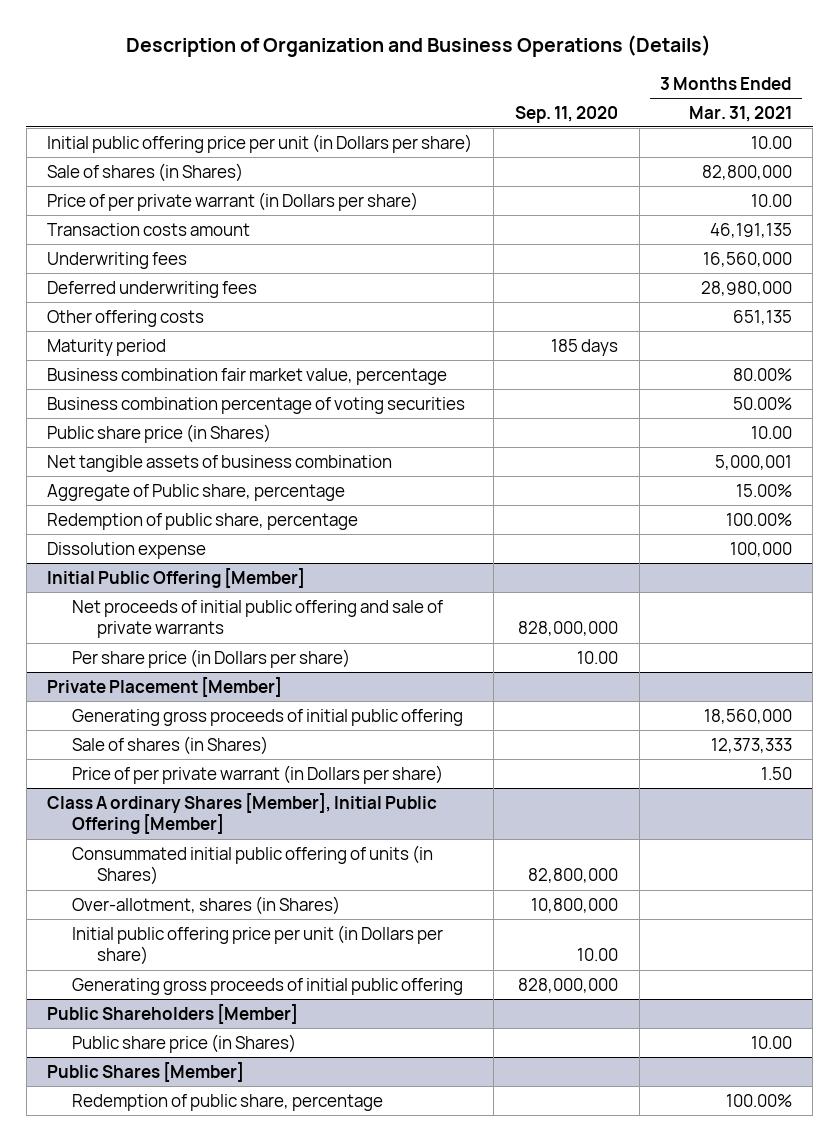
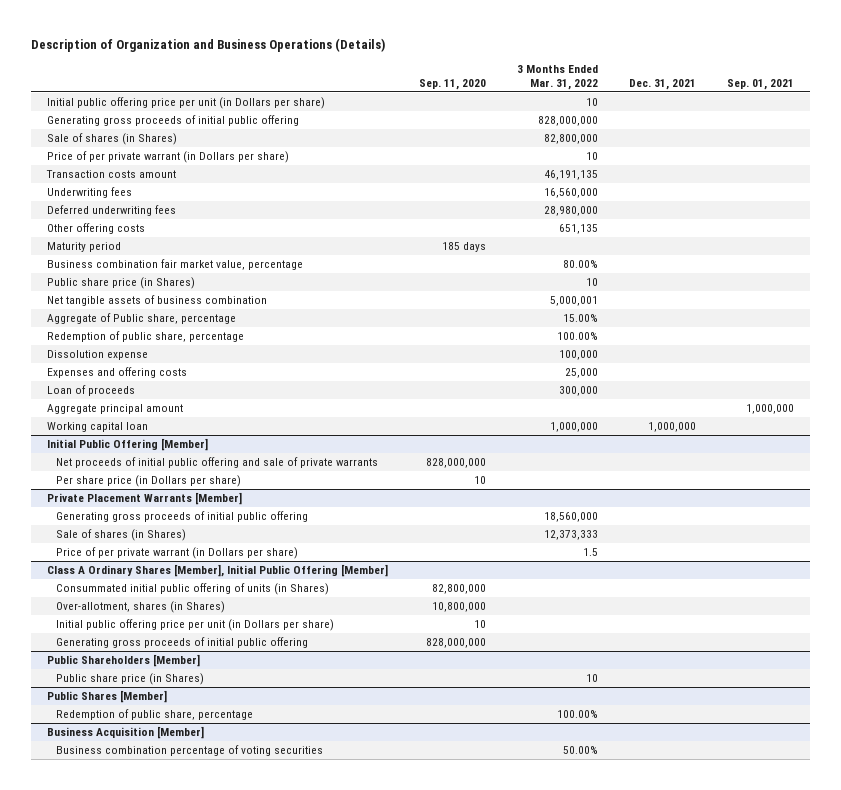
- | Sep. 11, 2020 | 3 Months Ended Mar. 31, 2021
+ | Sep. 11, 2020 | 3 Months Ended Mar. 31, 2022 | Dec. 31, 2021 | Sep. 01, 2021
+ Generating gross proceeds of initial public offering | | 828,000,000 | |
- Business combination percentage of voting securities | | 50.00%
+ Expenses and offering costs | | 25,000 | |
+ Loan of proceeds | | 300,000 | |
+ Aggregate principal amount | | | | 1,000,000
+ Working capital loan | | 1,000,000 | 1,000,000 |
@ Initial Public Offering [Member]
- Per share price (in Dollars per share) | 10.00 |
- Private Placement [Member]
@ Initial Public Offering [Member]
+ Per share price (in Dollars per share) | 10 | | |
+ Private Placement Warrants [Member]
- Class A ordinary Shares [Member], Initial Public Offering [Member]
+ Class A Ordinary Shares [Member], Initial Public Offering [Member]
- Initial public offering price per unit (in Dollars per share) | 10.00 |
+ Initial public offering price per unit (in Dollars per share) | 10 | | |
+ Business Acquisition [Member]
+ Business combination percentage of voting securities | | 50.00% | |

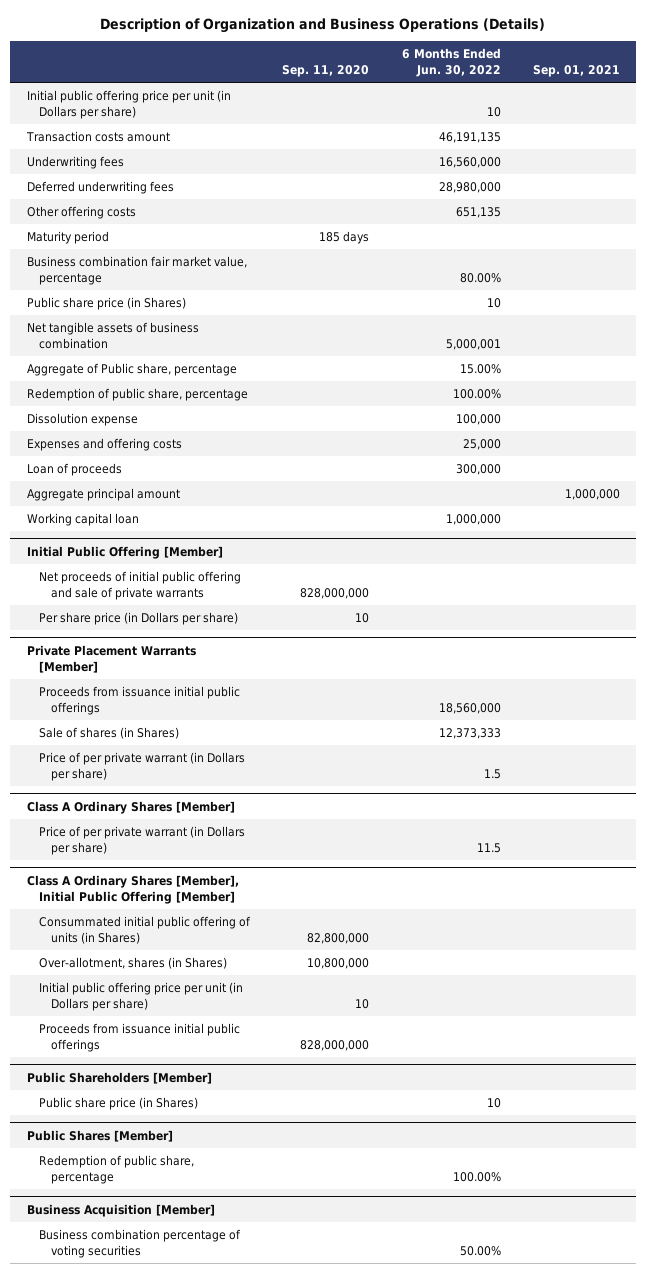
- | Sep. 11, 2020 | 3 Months Ended Mar. 31, 2022 | Dec. 31, 2021 | Sep. 01, 2021
+ | Sep. 11, 2020 | 6 Months Ended Jun. 30, 2022 | Sep. 01, 2021
- Generating gross proceeds of initial public offering | | 828,000,000 | |
- Sale of shares (in Shares) | | 82,800,000 | |
- Price of per private warrant (in Dollars per share) | | 10 | |
@ Private Placement Warrants [Member]
- Generating gross proceeds of initial public offering | | 18,560,000 | |
+ Proceeds from issuance initial public offerings | | 18,560,000 |
+ Class A Ordinary Shares [Member]
+ Price of per private warrant (in Dollars per share) | | 11.5 |
@ Class A Ordinary Shares [Member], Initial Public Offering [Member]
- Generating gross proceeds of initial public offering | 828,000,000 | | |
+ Proceeds from issuance initial public offerings | 828,000,000 | |

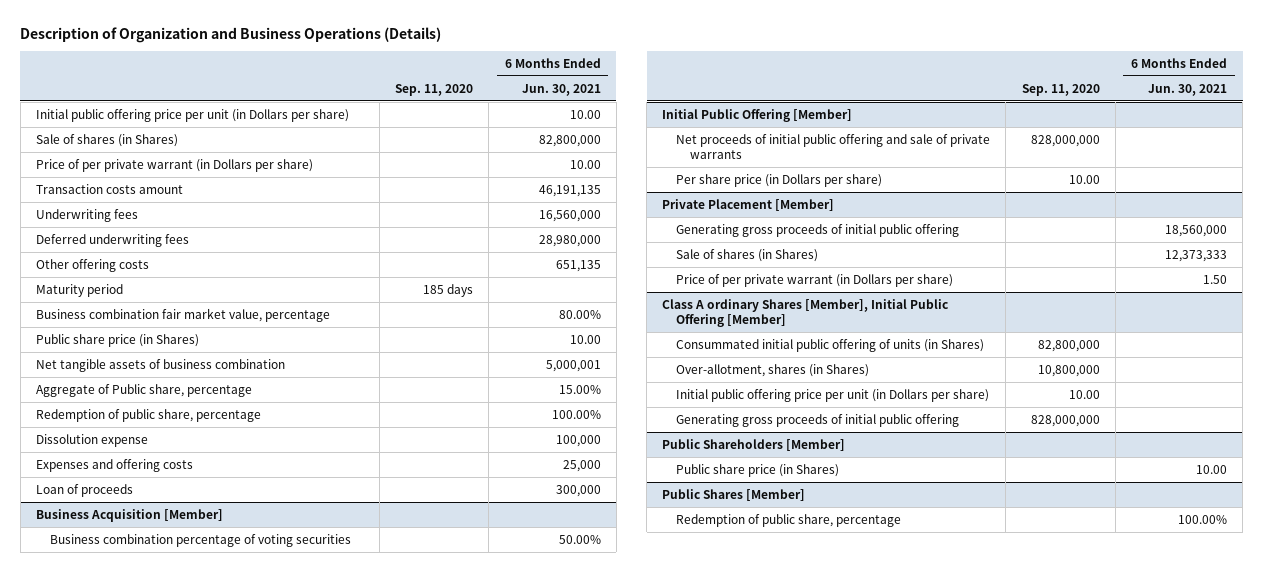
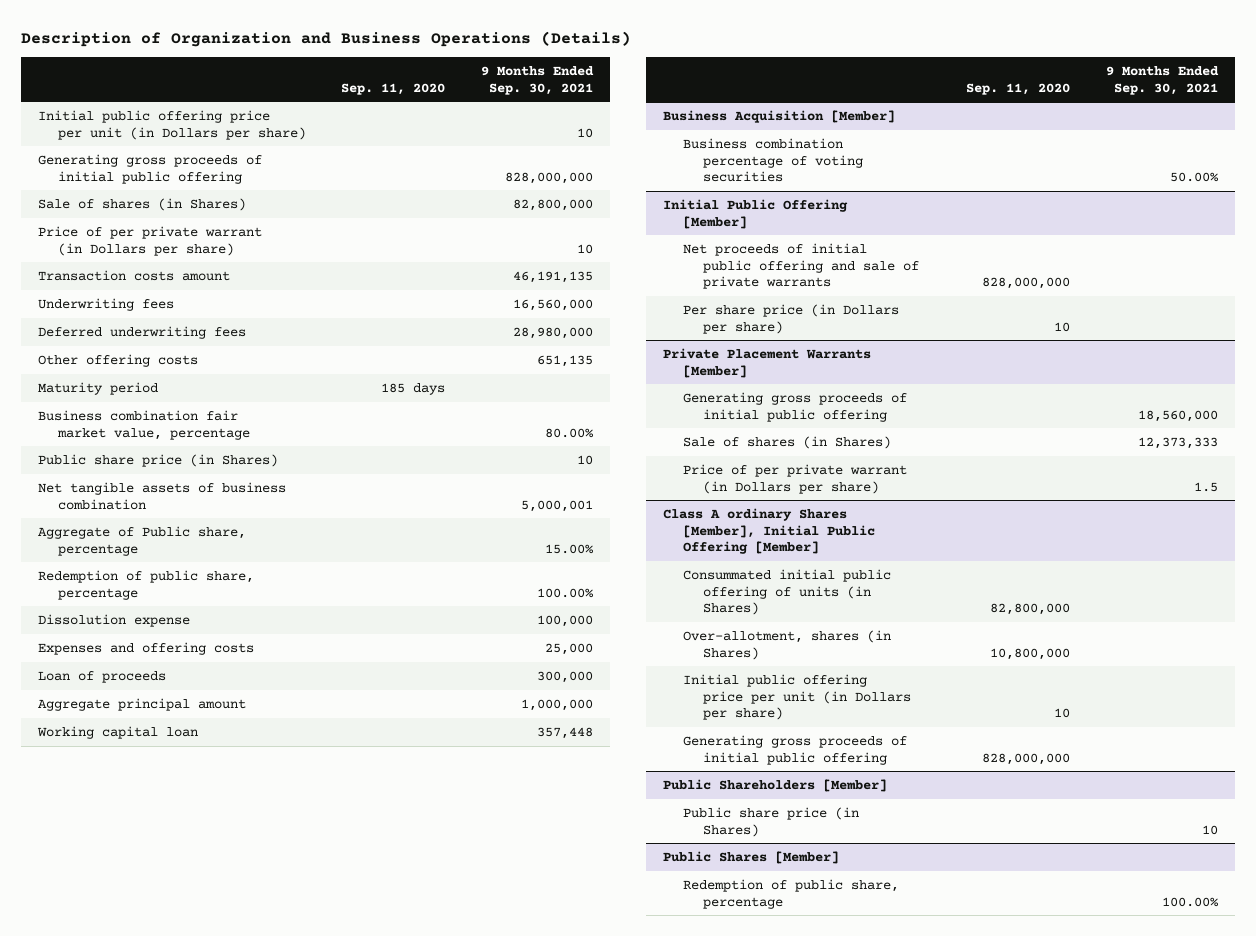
- | Sep. 11, 2020 | 6 Months Ended Jun. 30, 2021
+ | Sep. 11, 2020 | 9 Months Ended Sep. 30, 2021
+ Generating gross proceeds of initial public offering | | 828,000,000
+ Aggregate principal amount | | 1,000,000
+ Working capital loan | | 357,448
@ Initial Public Offering [Member]
- Per share price (in Dollars per share) | 10.00 |
- Private Placement [Member]
@ Initial Public Offering [Member]
+ Per share price (in Dollars per share) | 10 |
+ Private Placement Warrants [Member]
@ Class A ordinary Shares [Member], Initial Public Offering [Member]
- Initial public offering price per unit (in Dollars per share) | 10.00 |
+ Initial public offering price per unit (in Dollars per share) | 10 |

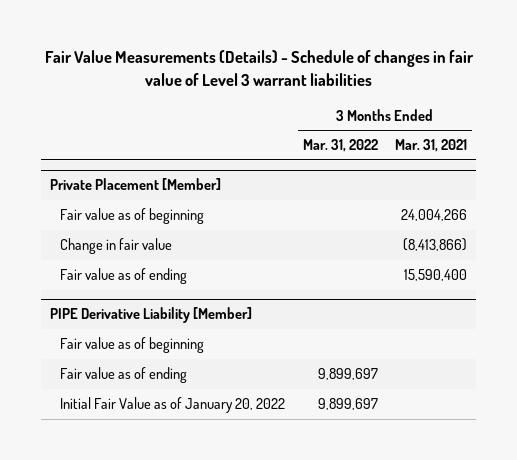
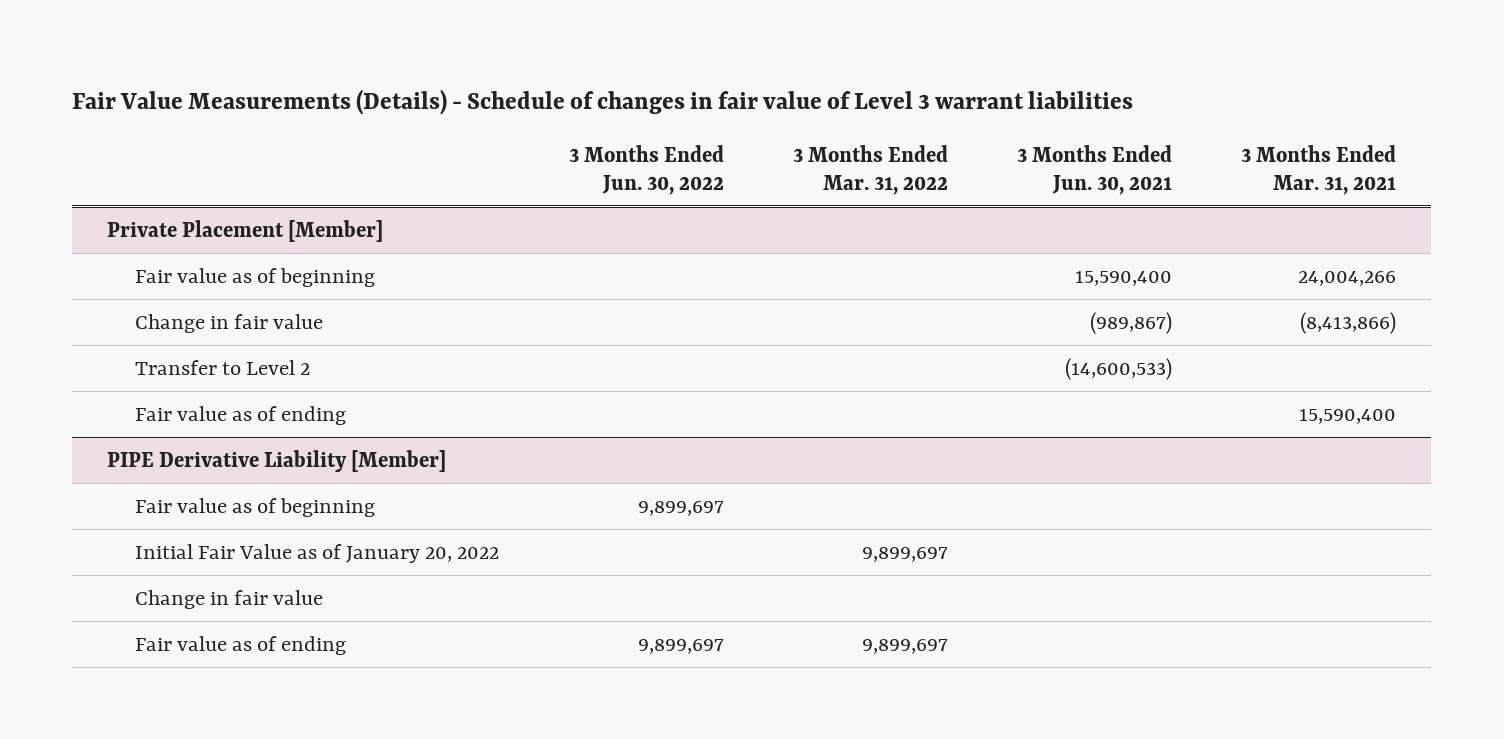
- | 3 Months Ended Mar. 31, 2022 | 3 Months Ended Mar. 31, 2021
+ | 3 Months Ended Jun. 30, 2022 | 3 Months Ended Mar. 31, 2022 | 3 Months Ended Jun. 30, 2021 | 3 Months Ended Mar. 31, 2021
@ Private Placement [Member]
+ Transfer to Level 2 | | | (14,600,533) |
@ PIPE Derivative Liability [Member]
+ Change in fair value
moved down: Fair value as of ending | 9,899,697 | 9,899,697 | |

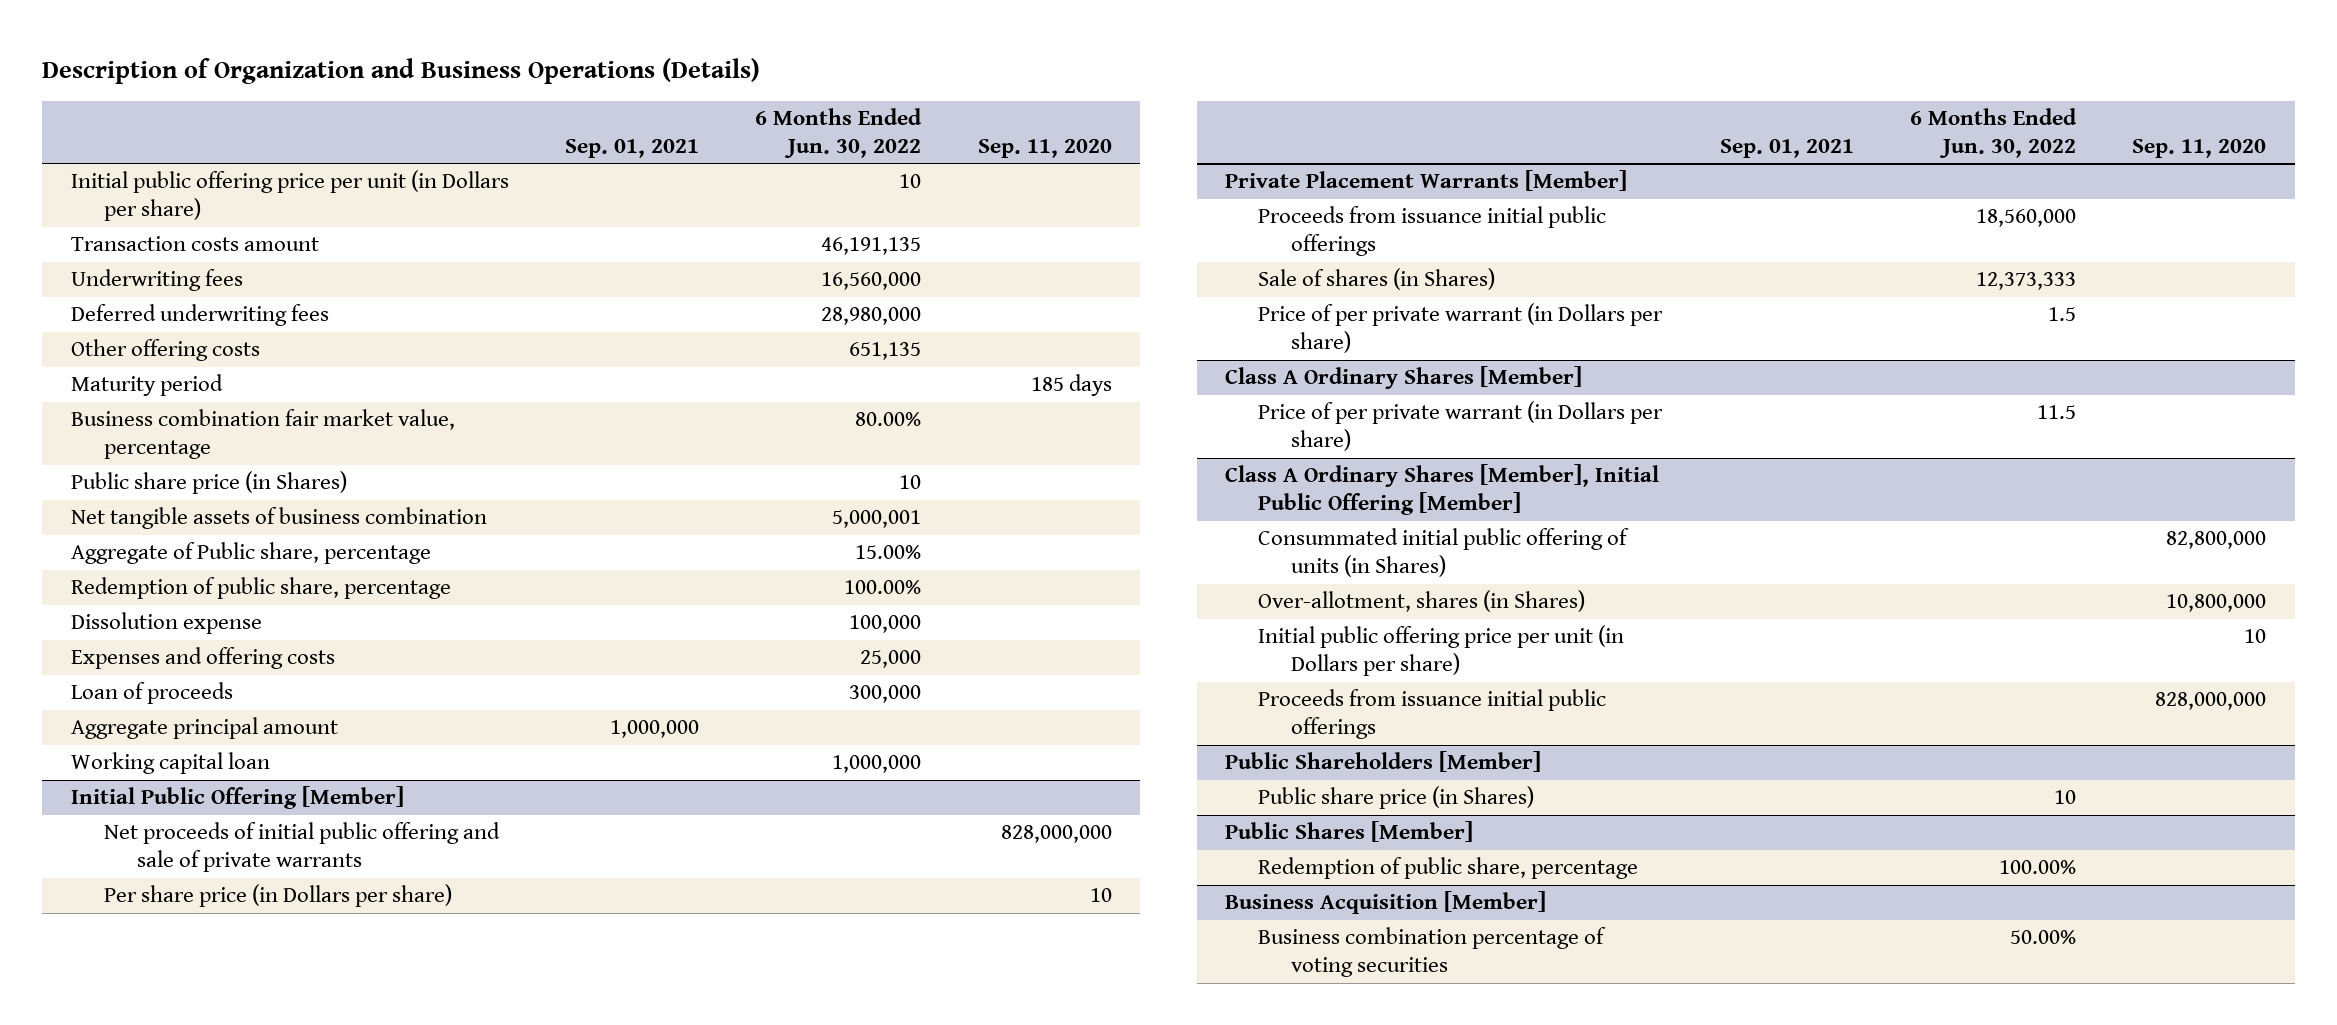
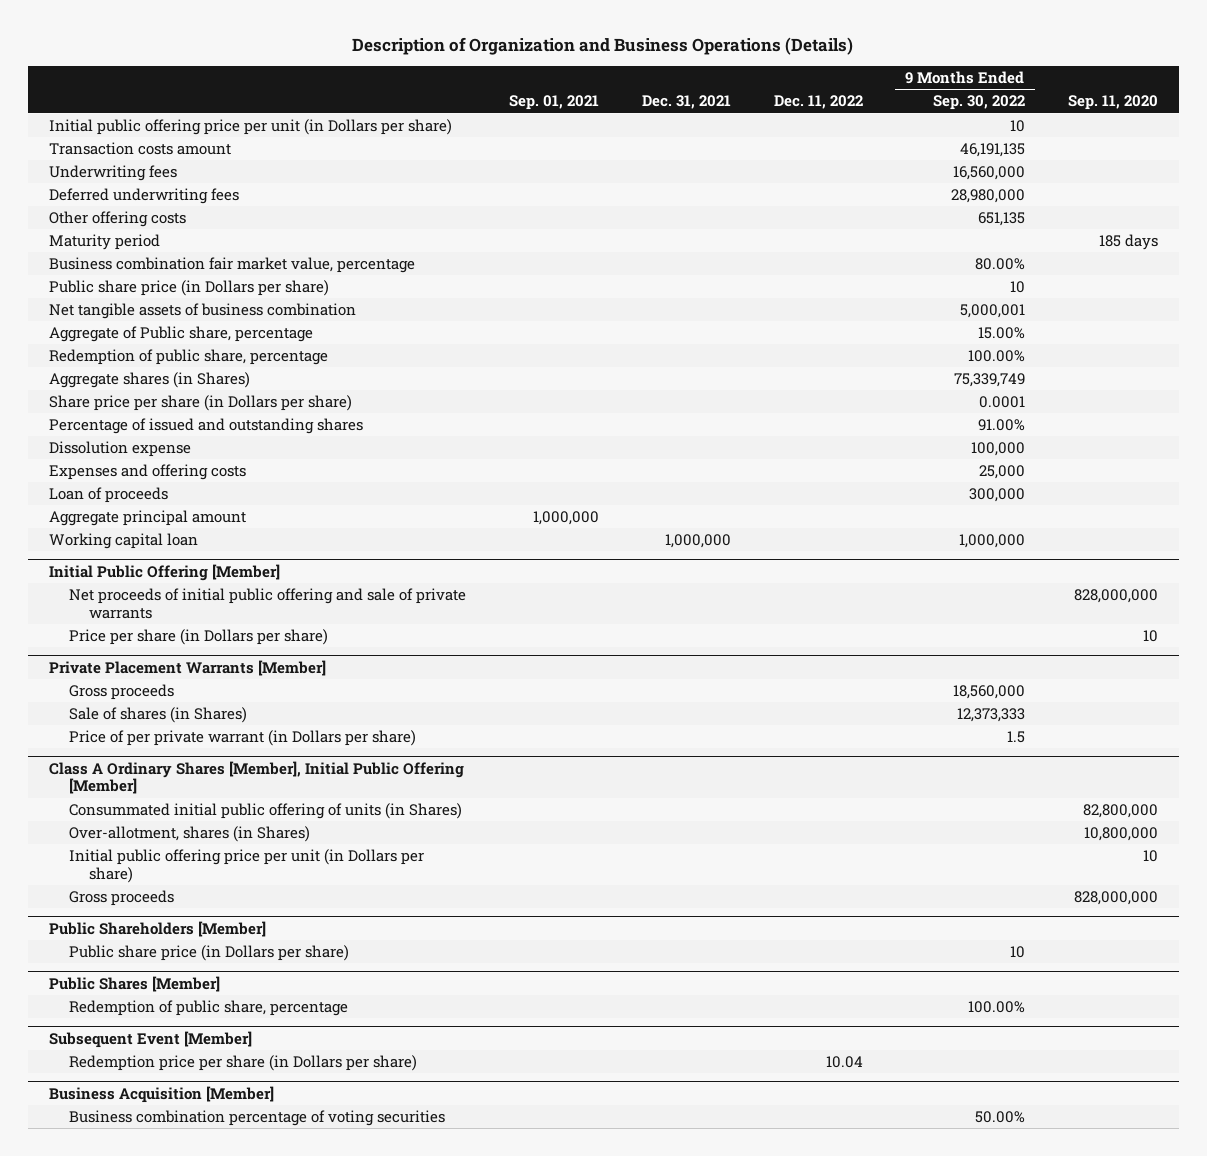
- | Sep. 01, 2021 | 6 Months Ended Jun. 30, 2022 | Sep. 11, 2020
+ | Sep. 01, 2021 | Dec. 31, 2021 | Dec. 11, 2022 | 9 Months Ended Sep. 30, 2022 | Sep. 11, 2020
- Public share price (in Shares) | | 10 |
+ Public share price (in Dollars per share) | | | | 10 |
+ Aggregate shares (in Shares) | | | | 75,339,749 |
+ Share price per share (in Dollars per share) | | | | 0.0001 |
+ Percentage of issued and outstanding shares | | | | 91.00% |
@ Initial Public Offering [Member]
- Per share price (in Dollars per share) | | | 10
+ Price per share (in Dollars per share) | | | | | 10
@ Private Placement Warrants [Member]
- Proceeds from issuance initial public offerings | | 18,560,000 |
+ Gross proceeds | | | | 18,560,000 |
- Class A Ordinary Shares [Member]
- Price of per private warrant (in Dollars per share) | | 11.5 |
@ Class A Ordinary Shares [Member], Initial Public Offering [Member]
- Proceeds from issuance initial public offerings | | | 828,000,000
+ Gross proceeds | | | | | 828,000,000
@ Public Shareholders [Member]
- Public share price (in Shares) | | 10 |
+ Public share price (in Dollars per share) | | | | 10 |
+ Subsequent Event [Member]
+ Redemption price per share (in Dollars per share) | | | 10.04 | |

